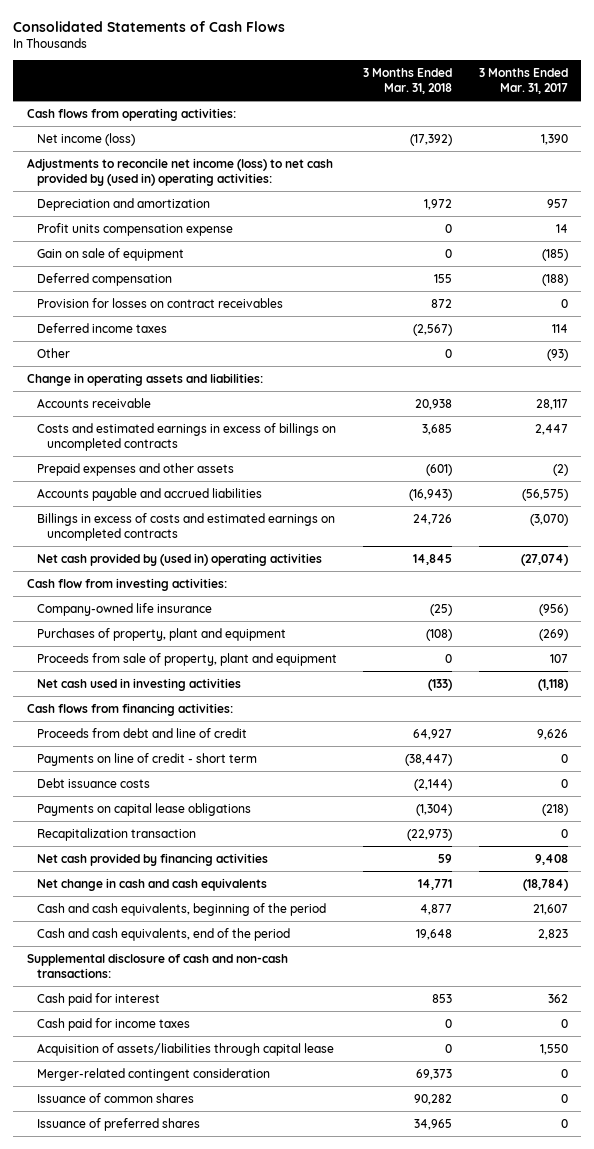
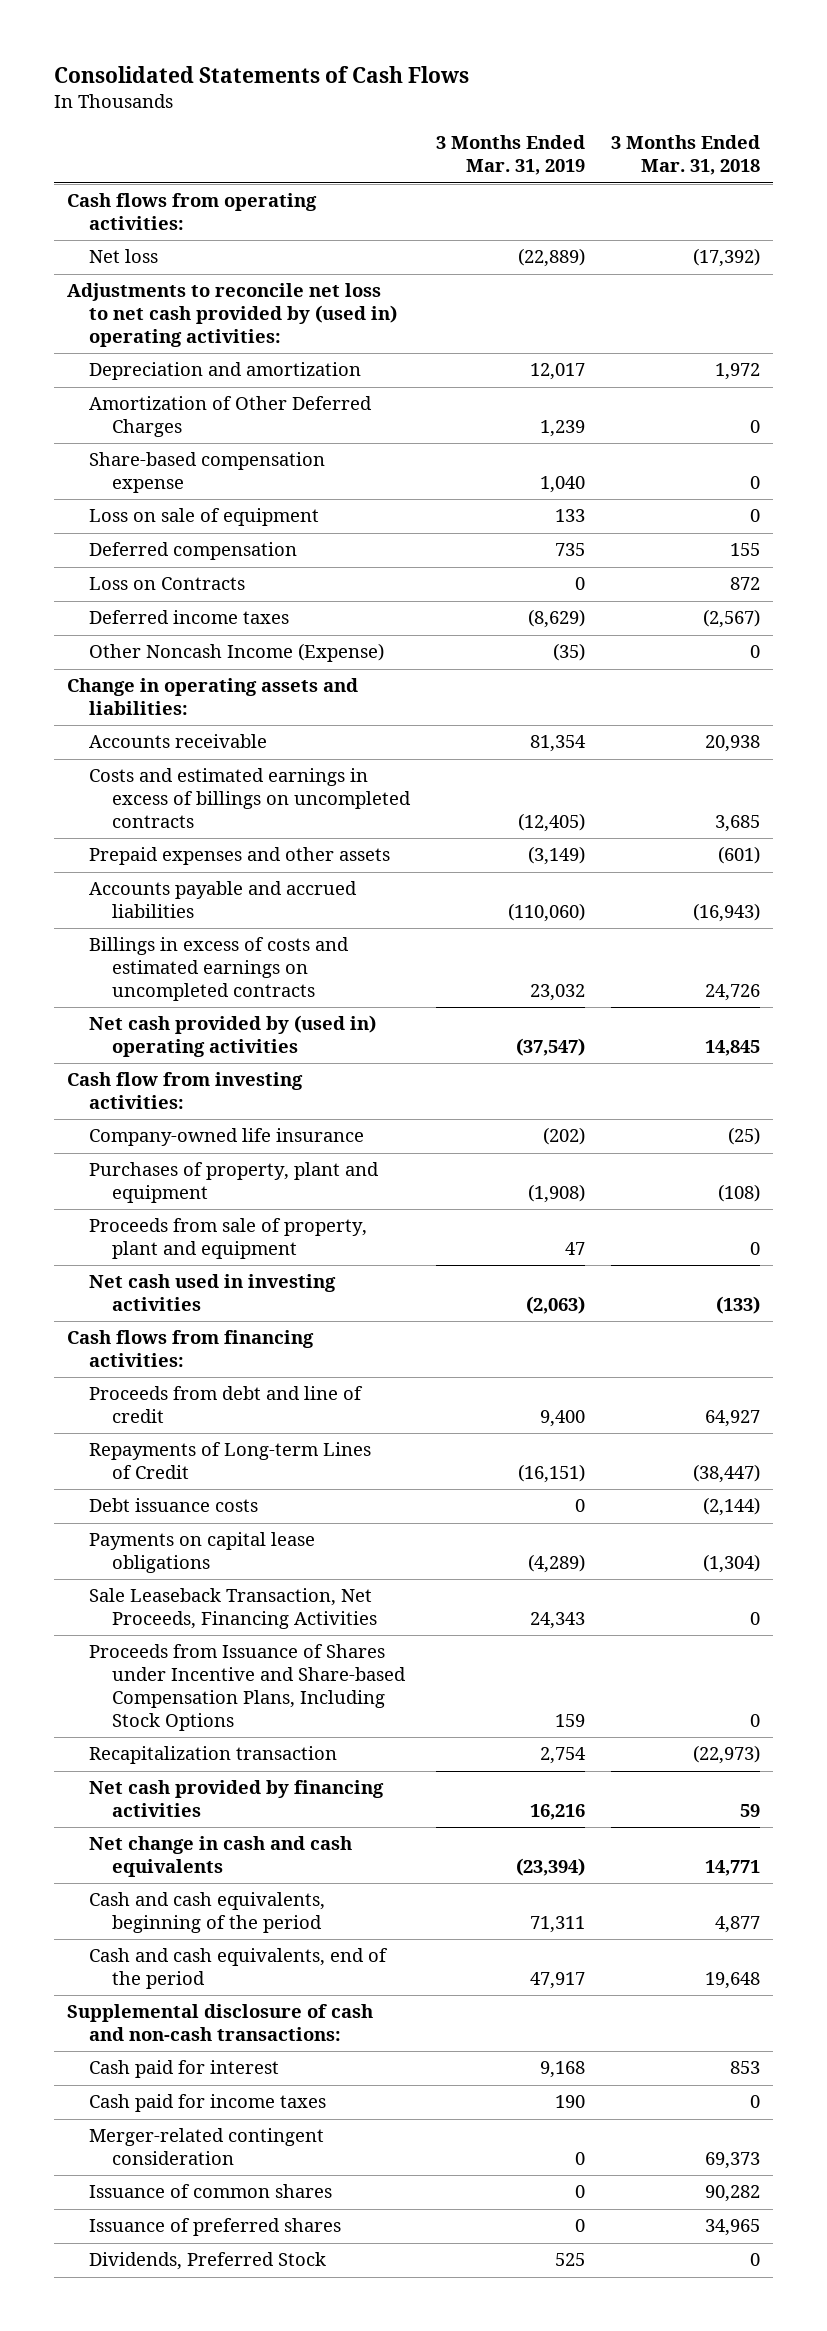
- | 3 Months Ended Mar. 31, 2018 | 3 Months Ended Mar. 31, 2017
+ | 3 Months Ended Mar. 31, 2019 | 3 Months Ended Mar. 31, 2018
- Net income (loss) | (17,392) | 1,390
- Adjustments to reconcile net income (loss) to net cash provided by (used in) operating activities:
+ Net loss | (22,889) | (17,392)
+ Adjustments to reconcile net loss to net cash provided by (used in) operating activities:
- Profit units compensation expense | 0 | 14
- Gain on sale of equipment | 0 | (185)
+ Amortization of Other Deferred Charges | 1,239 | 0
+ Share-based compensation expense | 1,040 | 0
+ Loss on sale of equipment | 133 | 0
- Provision for losses on contract receivables | 872 | 0
+ Loss on Contracts | 0 | 872
- Other | 0 | (93)
+ Other Noncash Income (Expense) | (35) | 0
- Payments on line of credit - short term | (38,447) | 0
+ Repayments of Long-term Lines of Credit | (16,151) | (38,447)
+ Sale Leaseback Transaction, Net Proceeds, Financing Activities | 24,343 | 0
+ Proceeds from Issuance of Shares under Incentive and Share-based Compensation Plans, Including Stock Options | 159 | 0
- Acquisition of assets/liabilities through capital lease | 0 | 1,550
+ Dividends, Preferred Stock | 525 | 0

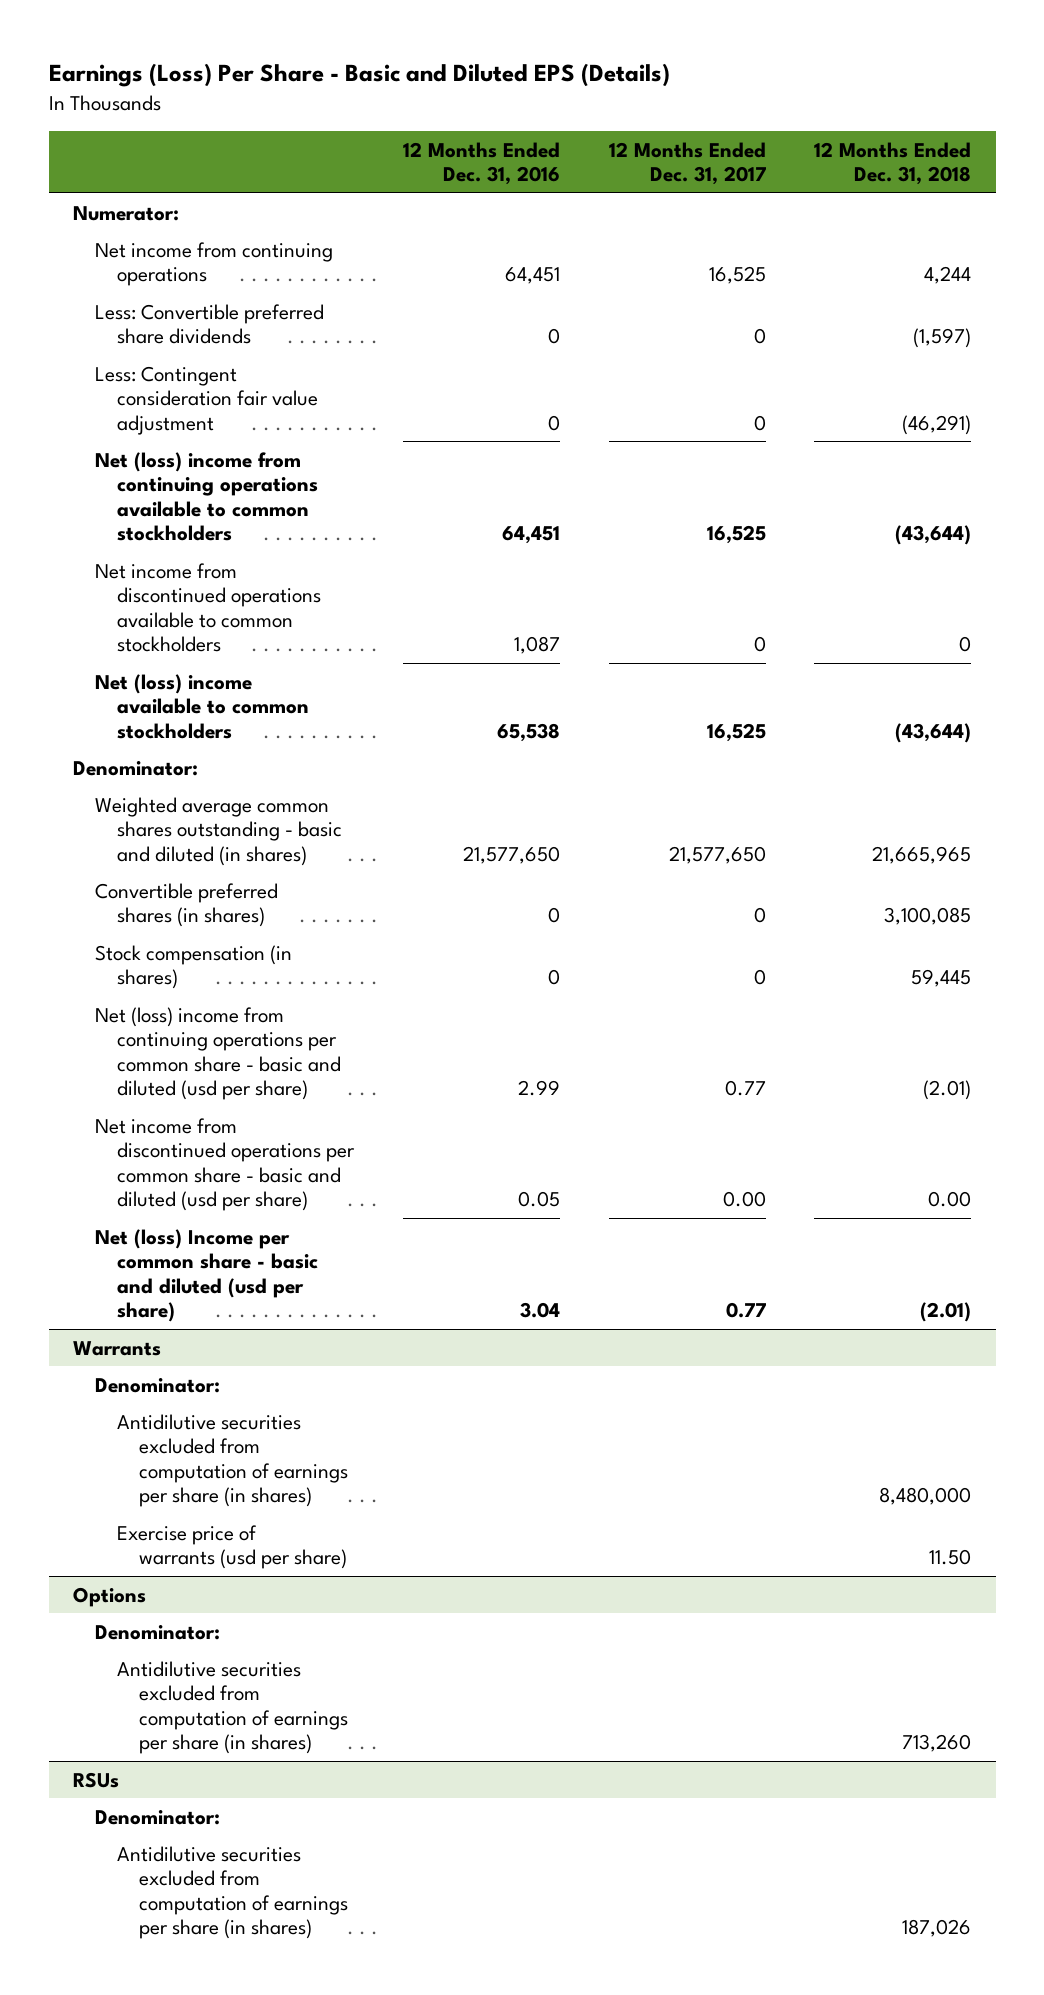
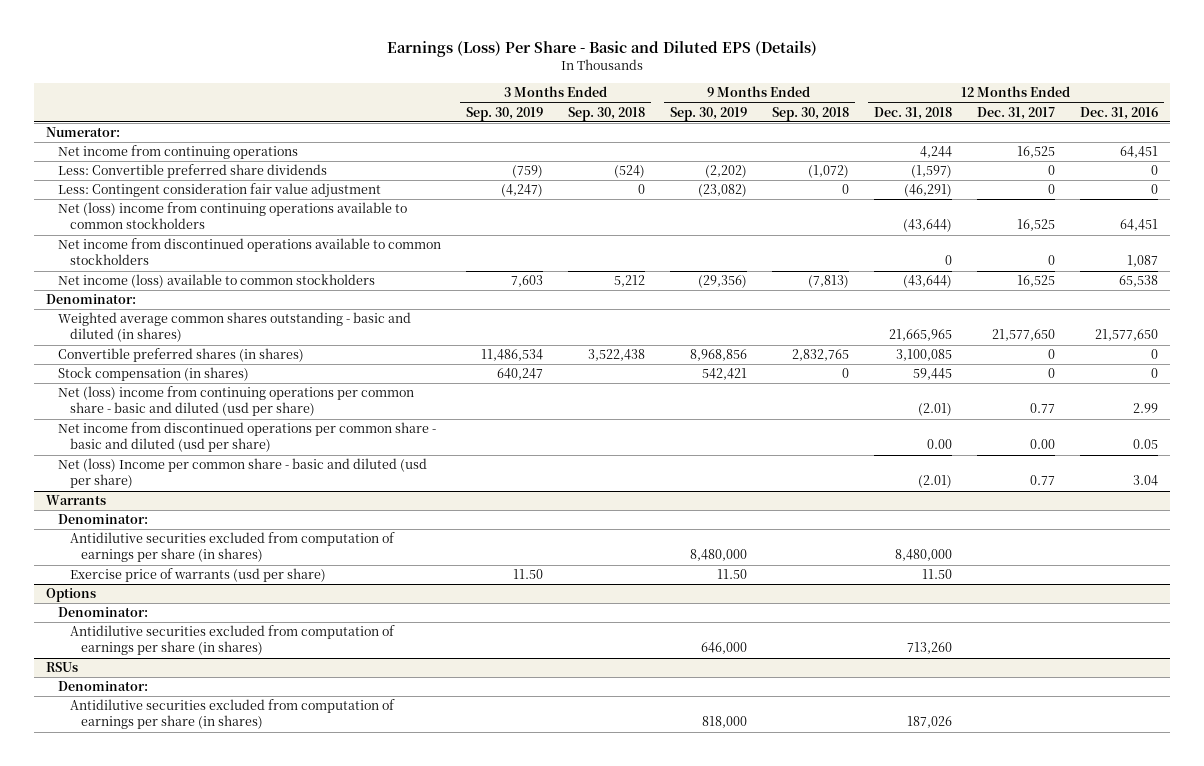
- | 12 Months Ended Dec. 31, 2016 | 12 Months Ended Dec. 31, 2017 | 12 Months Ended Dec. 31, 2018
+ | 3 Months Ended Sep. 30, 2019 | 3 Months Ended Sep. 30, 2018 | 9 Months Ended Sep. 30, 2019 | 9 Months Ended Sep. 30, 2018 | 12 Months Ended Dec. 31, 2018 | 12 Months Ended Dec. 31, 2017 | 12 Months Ended Dec. 31, 2016
- Net (loss) income available to common stockholders | 65,538 | 16,525 | (43,644)
+ Net income (loss) available to common stockholders | 7,603 | 5,212 | (29,356) | (7,813) | (43,644) | 16,525 | 65,538

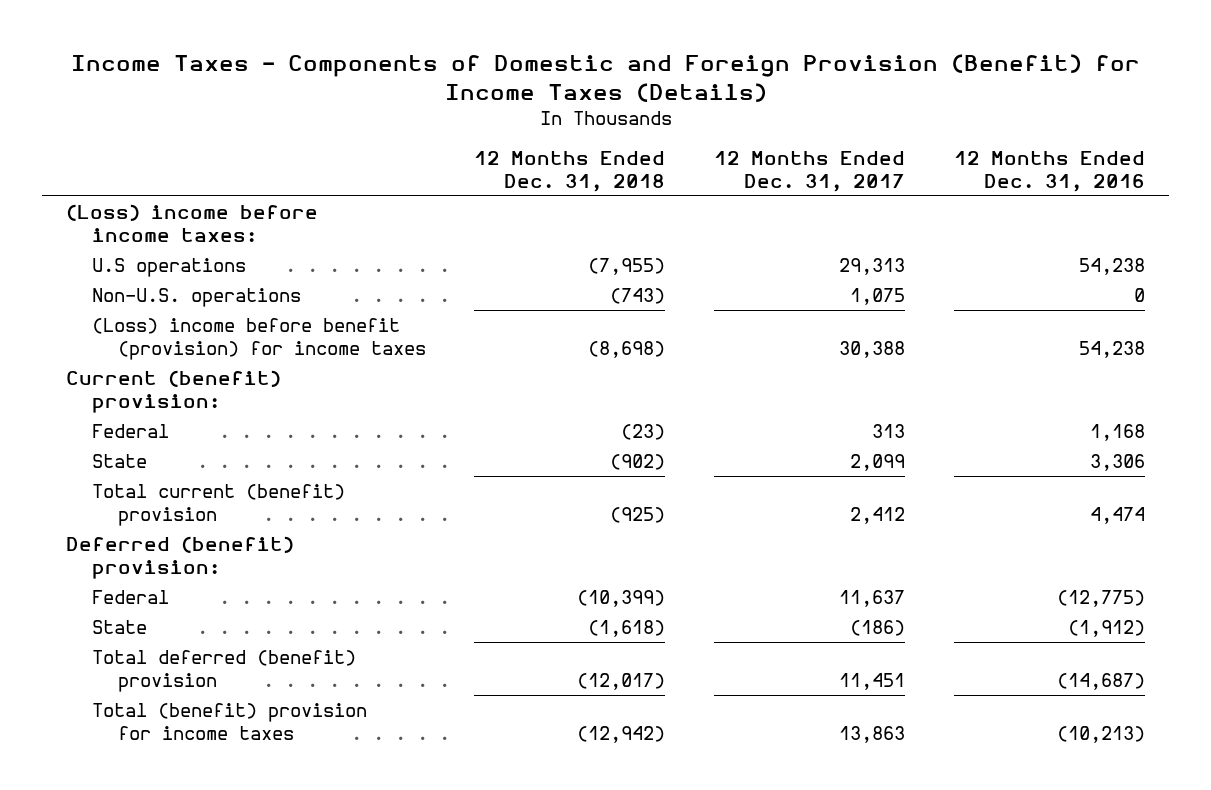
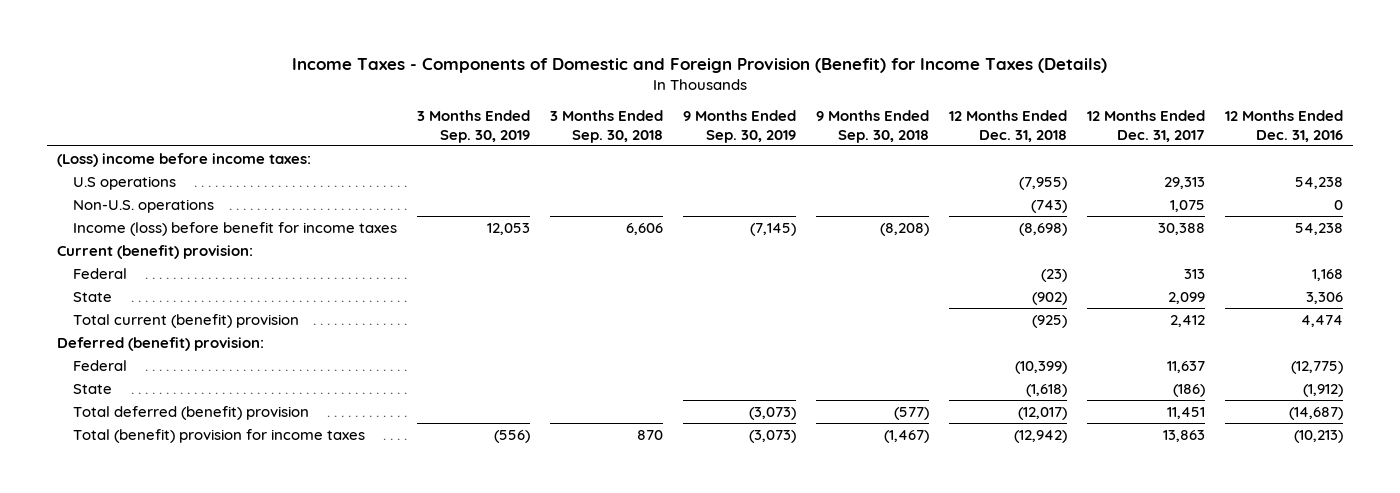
- | 12 Months Ended Dec. 31, 2018 | 12 Months Ended Dec. 31, 2017 | 12 Months Ended Dec. 31, 2016
+ | 3 Months Ended Sep. 30, 2019 | 3 Months Ended Sep. 30, 2018 | 9 Months Ended Sep. 30, 2019 | 9 Months Ended Sep. 30, 2018 | 12 Months Ended Dec. 31, 2018 | 12 Months Ended Dec. 31, 2017 | 12 Months Ended Dec. 31, 2016
- (Loss) income before benefit (provision) for income taxes | (8,698) | 30,388 | 54,238
+ Income (loss) before benefit for income taxes | 12,053 | 6,606 | (7,145) | (8,208) | (8,698) | 30,388 | 54,238

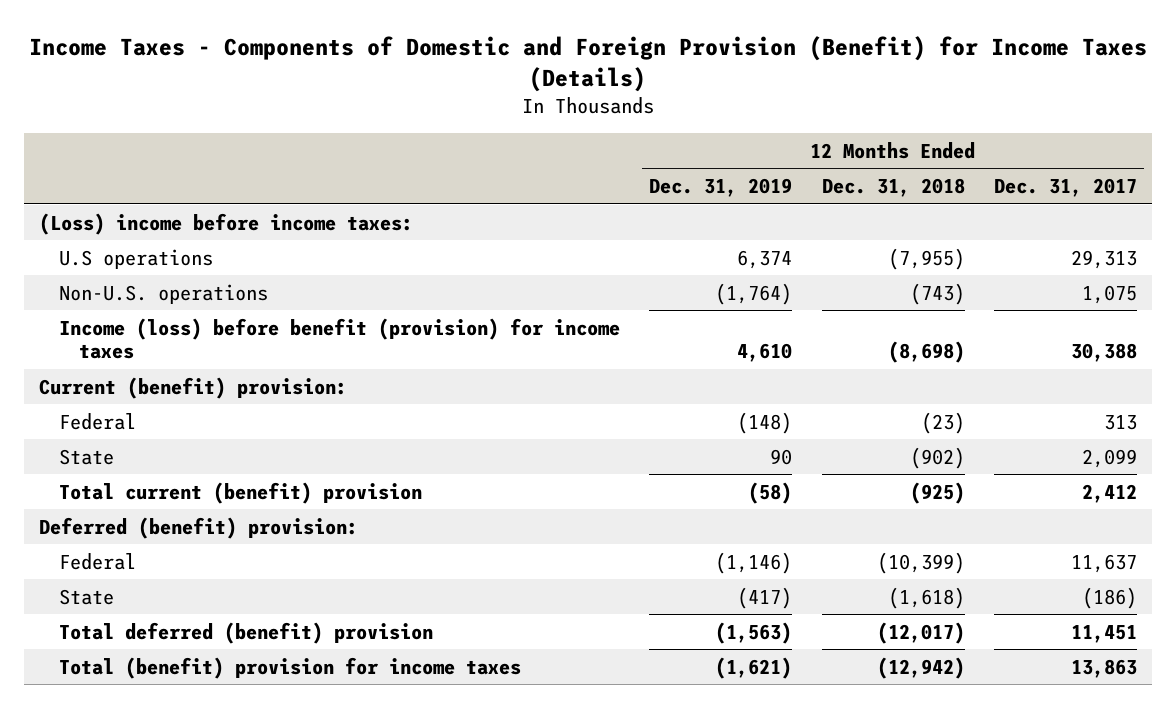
- | 3 Months Ended Sep. 30, 2019 | 3 Months Ended Sep. 30, 2018 | 9 Months Ended Sep. 30, 2019 | 9 Months Ended Sep. 30, 2018 | 12 Months Ended Dec. 31, 2018 | 12 Months Ended Dec. 31, 2017 | 12 Months Ended Dec. 31, 2016
+ | 12 Months Ended Dec. 31, 2019 | 12 Months Ended Dec. 31, 2018 | 12 Months Ended Dec. 31, 2017
- Income (loss) before benefit for income taxes | 12,053 | 6,606 | (7,145) | (8,208) | (8,698) | 30,388 | 54,238
+ Income (loss) before benefit (provision) for income taxes | 4,610 | (8,698) | 30,388

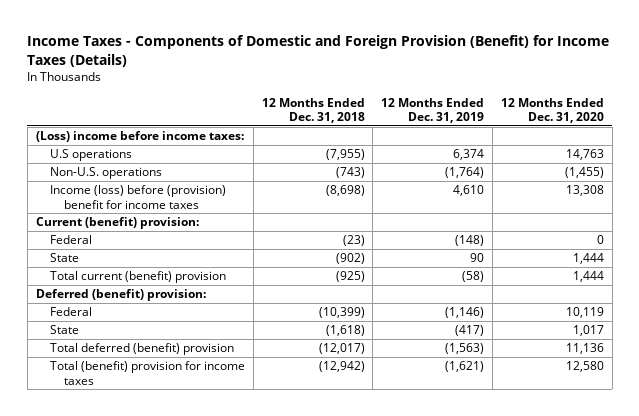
- | 12 Months Ended Dec. 31, 2019 | 12 Months Ended Dec. 31, 2018 | 12 Months Ended Dec. 31, 2017
+ | 12 Months Ended Dec. 31, 2018 | 12 Months Ended Dec. 31, 2019 | 12 Months Ended Dec. 31, 2020
- Income (loss) before benefit (provision) for income taxes | 4,610 | (8,698) | 30,388
+ Income (loss) before (provision) benefit for income taxes | (8,698) | 4,610 | 13,308

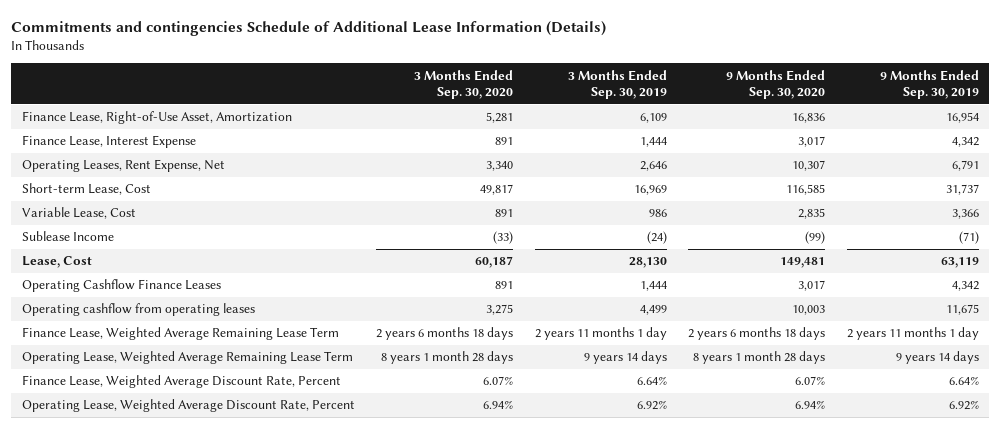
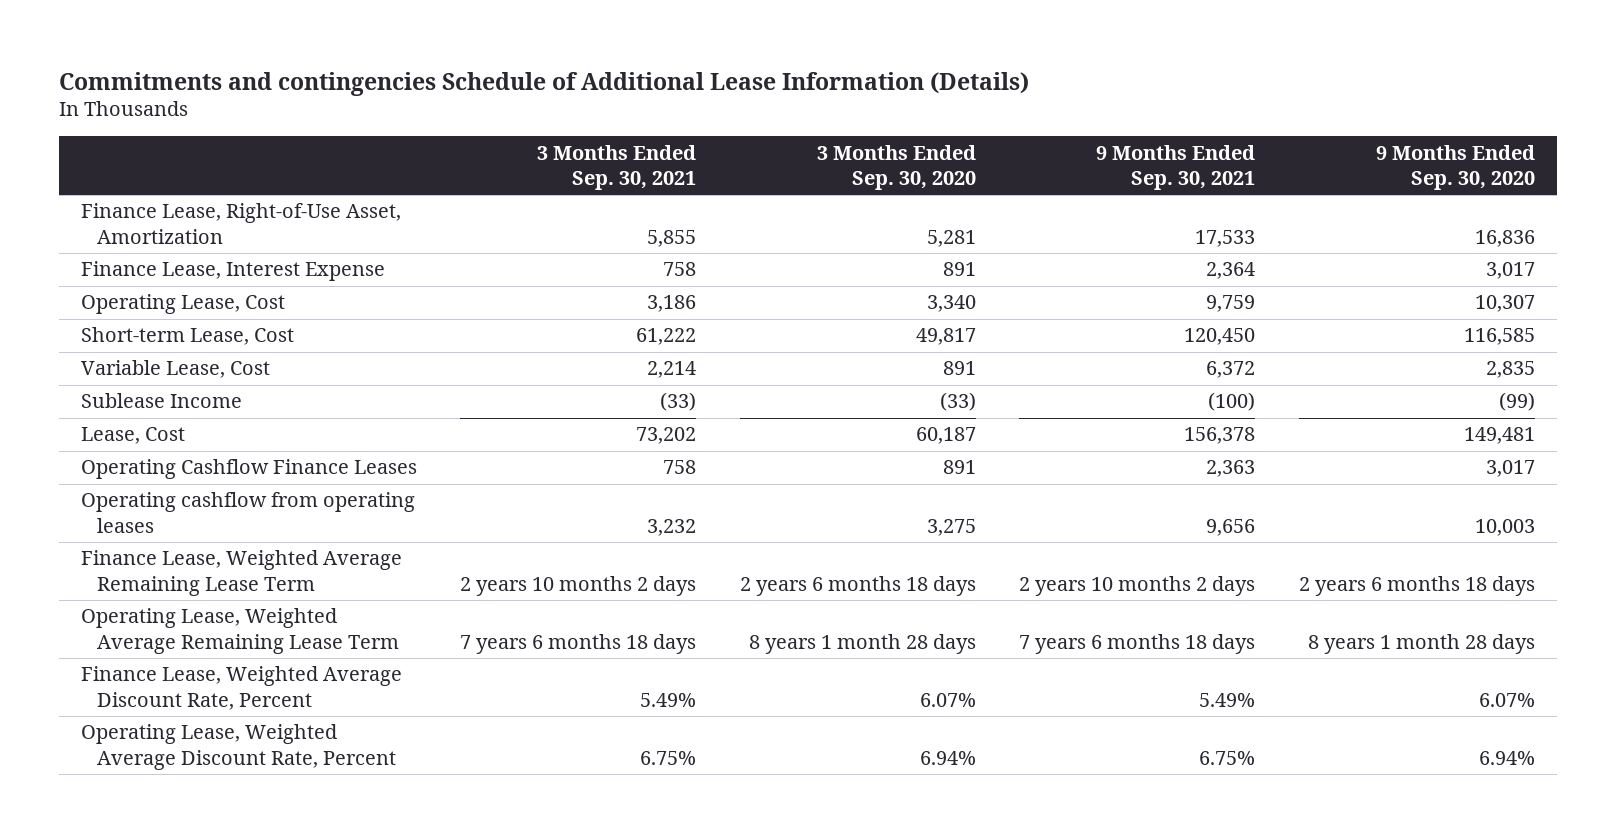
- | 3 Months Ended Sep. 30, 2020 | 3 Months Ended Sep. 30, 2019 | 9 Months Ended Sep. 30, 2020 | 9 Months Ended Sep. 30, 2019
+ | 3 Months Ended Sep. 30, 2021 | 3 Months Ended Sep. 30, 2020 | 9 Months Ended Sep. 30, 2021 | 9 Months Ended Sep. 30, 2020
- Operating Leases, Rent Expense, Net | 3,340 | 2,646 | 10,307 | 6,791
+ Operating Lease, Cost | 3,186 | 3,340 | 9,759 | 10,307

